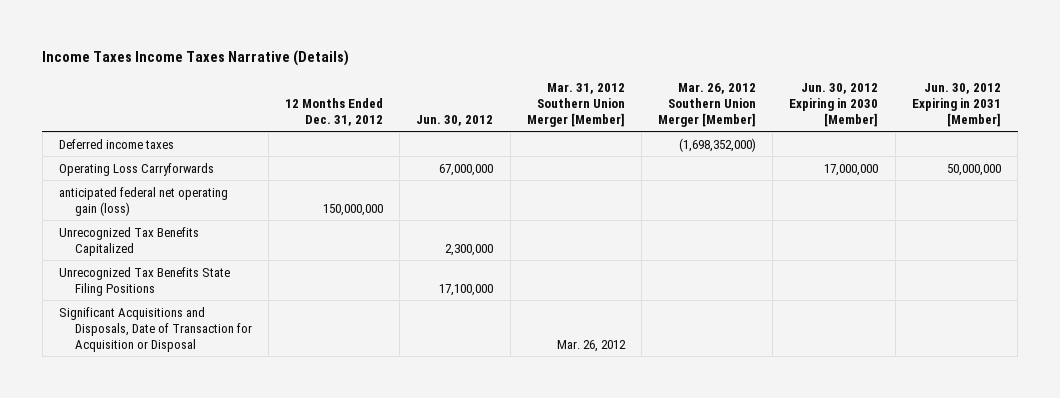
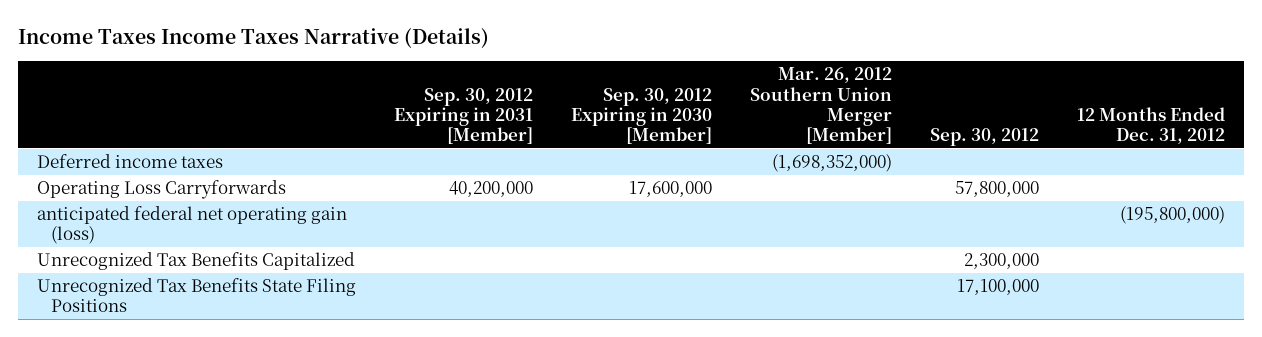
- | 12 Months Ended Dec. 31, 2012 | Jun. 30, 2012 | Mar. 31, 2012 Southern Union Merger [Member] | Mar. 26, 2012 Southern Union Merger [Member] | Jun. 30, 2012 Expiring in 2030 [Member] | Jun. 30, 2012 Expiring in 2031 [Member]
+ | Sep. 30, 2012 Expiring in 2031 [Member] | Sep. 30, 2012 Expiring in 2030 [Member] | Mar. 26, 2012 Southern Union Merger [Member] | Sep. 30, 2012 | 12 Months Ended Dec. 31, 2012
- anticipated federal net operating gain (loss) | 150,000,000 | | | | |
+ anticipated federal net operating gain (loss) | | | | | (195,800,000)
- Significant Acquisitions and Disposals, Date of Transaction for Acquisition or Disposal | | | Mar. 26, 2012 | | |

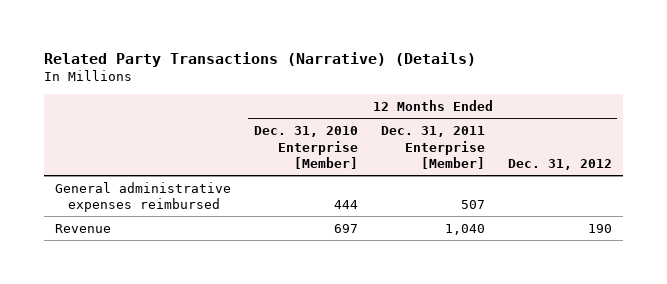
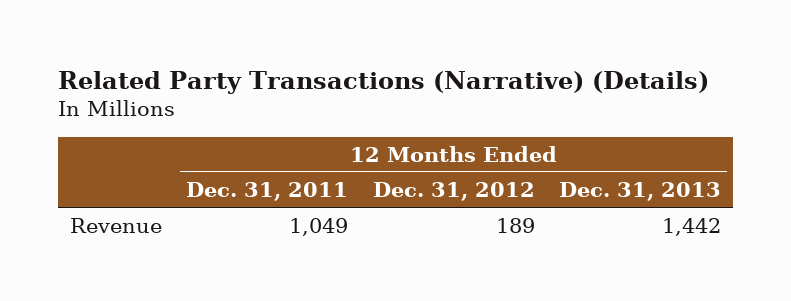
- | 12 Months Ended Dec. 31, 2010 Enterprise [Member] | 12 Months Ended Dec. 31, 2011 Enterprise [Member] | 12 Months Ended Dec. 31, 2012
+ | 12 Months Ended Dec. 31, 2011 | 12 Months Ended Dec. 31, 2012 | 12 Months Ended Dec. 31, 2013
- General administrative expenses reimbursed | 444 | 507 |
- Revenue | 697 | 1,040 | 190
+ Revenue | 1,049 | 189 | 1,442

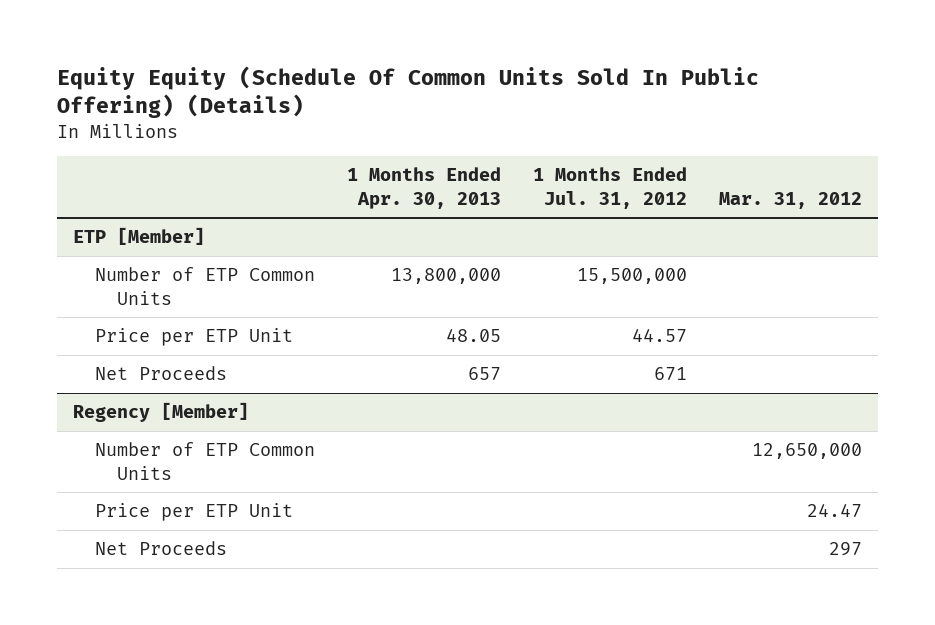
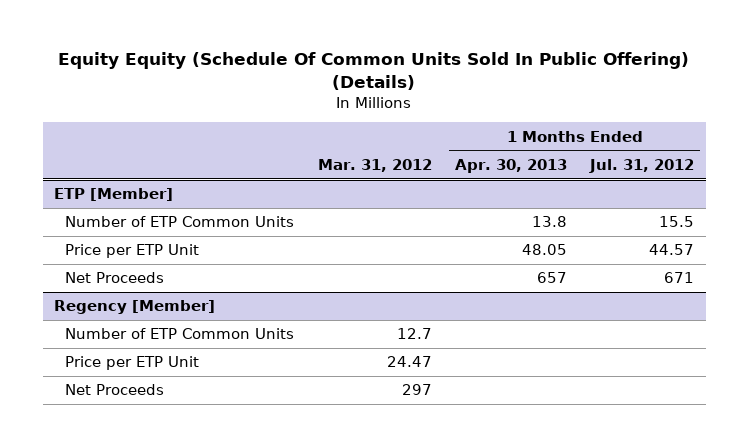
- | 1 Months Ended Apr. 30, 2013 | 1 Months Ended Jul. 31, 2012 | Mar. 31, 2012
+ | Mar. 31, 2012 | 1 Months Ended Apr. 30, 2013 | 1 Months Ended Jul. 31, 2012
@ ETP [Member]
- Number of ETP Common Units | 13,800,000 | 15,500,000 |
+ Number of ETP Common Units | | 13.8 | 15.5
@ Regency [Member]
- Number of ETP Common Units | | | 12,650,000
+ Number of ETP Common Units | 12.7 | |

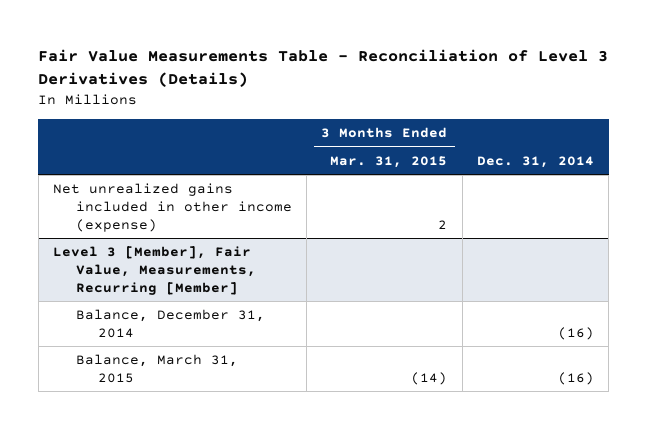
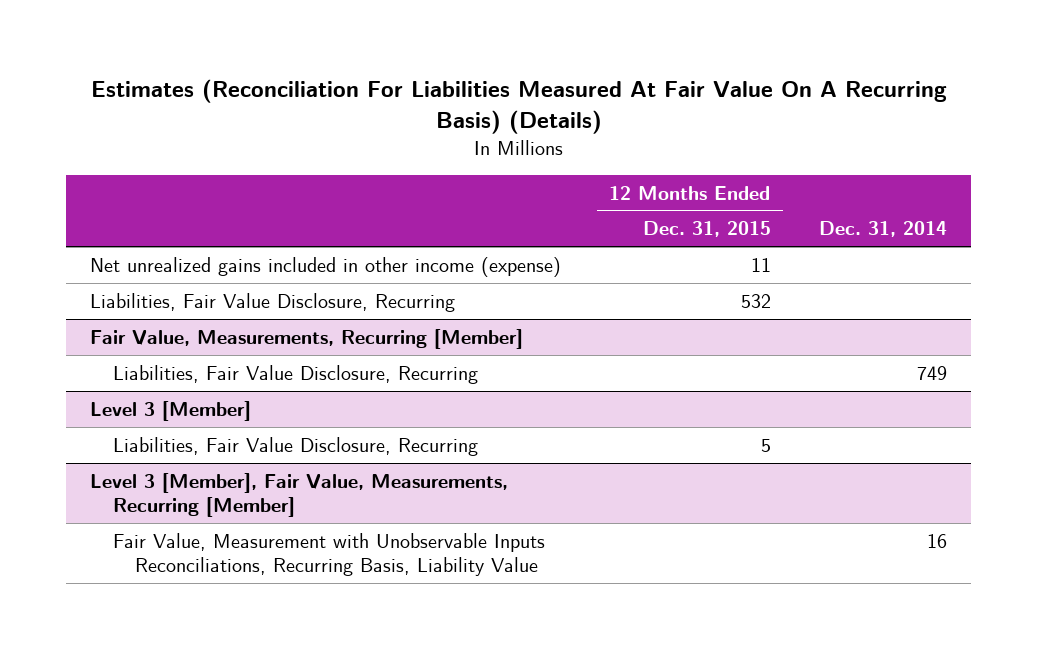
- Fair Value Measurements Table - Reconciliation of Level 3 Derivatives (Details)
+ Estimates (Reconciliation For Liabilities Measured At Fair Value On A Recurring Basis) (Details)
- | 3 Months Ended Mar. 31, 2015 | Dec. 31, 2014
+ | 12 Months Ended Dec. 31, 2015 | Dec. 31, 2014
+ Liabilities, Fair Value Disclosure, Recurring | 532 |
+ Fair Value, Measurements, Recurring [Member]
+ Liabilities, Fair Value Disclosure, Recurring | | 749
+ Level 3 [Member]
+ Liabilities, Fair Value Disclosure, Recurring | 5 |
@ Level 3 [Member], Fair Value, Measurements, Recurring [Member]
- Balance, December 31, 2014 | | (16)
- Balance, March 31, 2015 | (14) | (16)
+ Fair Value, Measurement with Unobservable Inputs Reconciliations, Recurring Basis, Liability Value | | 16

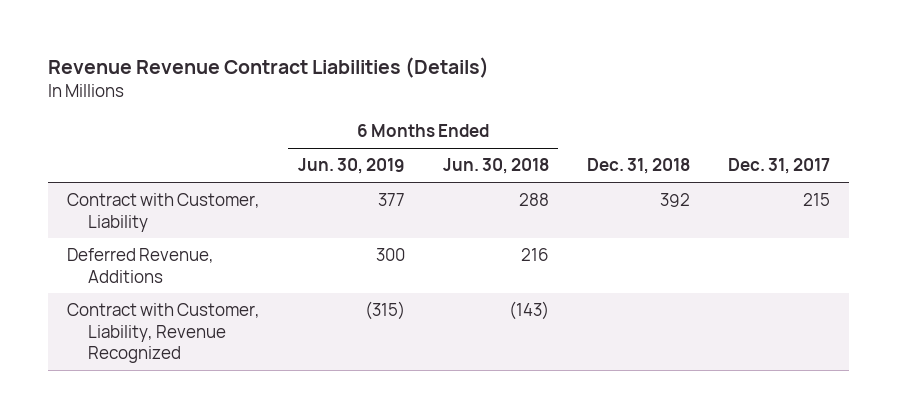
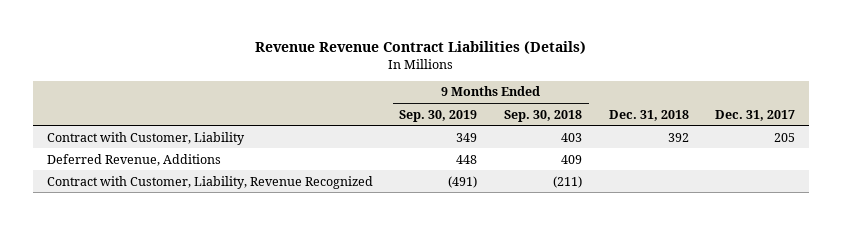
- | 6 Months Ended Jun. 30, 2019 | 6 Months Ended Jun. 30, 2018 | Dec. 31, 2018 | Dec. 31, 2017
+ | 9 Months Ended Sep. 30, 2019 | 9 Months Ended Sep. 30, 2018 | Dec. 31, 2018 | Dec. 31, 2017
- Contract with Customer, Liability | 377 | 288 | 392 | 215
+ Contract with Customer, Liability | 349 | 403 | 392 | 205

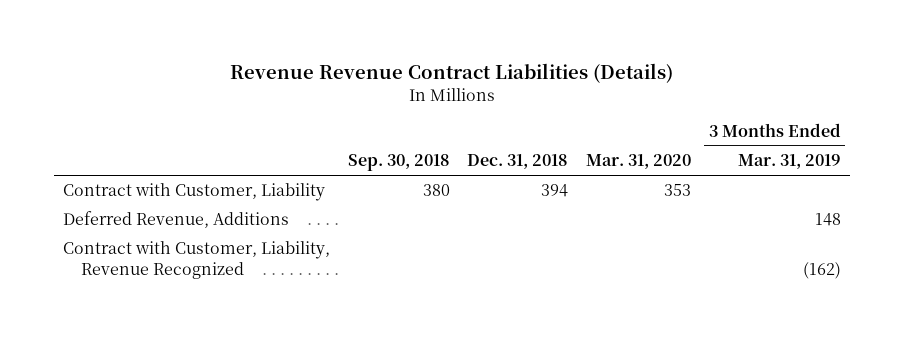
- | 9 Months Ended Sep. 30, 2019 | 9 Months Ended Sep. 30, 2018 | Dec. 31, 2018 | Dec. 31, 2017
+ | Sep. 30, 2018 | Dec. 31, 2018 | Mar. 31, 2020 | 3 Months Ended Mar. 31, 2019
- Contract with Customer, Liability | 349 | 403 | 392 | 205
+ Contract with Customer, Liability | 380 | 394 | 353 |

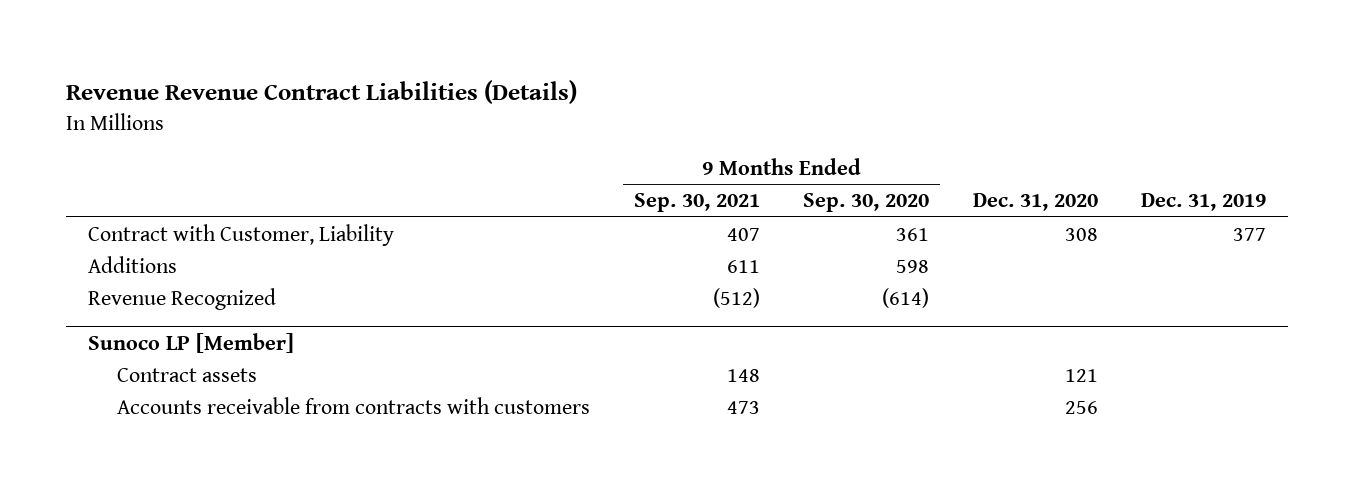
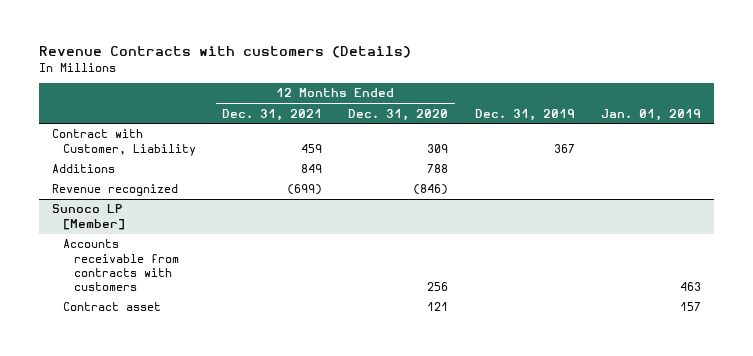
- Revenue Revenue Contract Liabilities (Details)
+ Revenue Contracts with customers (Details)
- | 9 Months Ended Sep. 30, 2021 | 9 Months Ended Sep. 30, 2020 | Dec. 31, 2020 | Dec. 31, 2019
+ | 12 Months Ended Dec. 31, 2021 | 12 Months Ended Dec. 31, 2020 | Dec. 31, 2019 | Jan. 01, 2019
- Contract with Customer, Liability | 407 | 361 | 308 | 377
+ Contract with Customer, Liability | 459 | 309 | 367 |
- Revenue Recognized | (512) | (614) | |
+ Revenue recognized | (699) | (846) | |
@ Sunoco LP [Member]
- Contract assets | 148 | | 121 |
+ Contract asset | | 121 | | 157

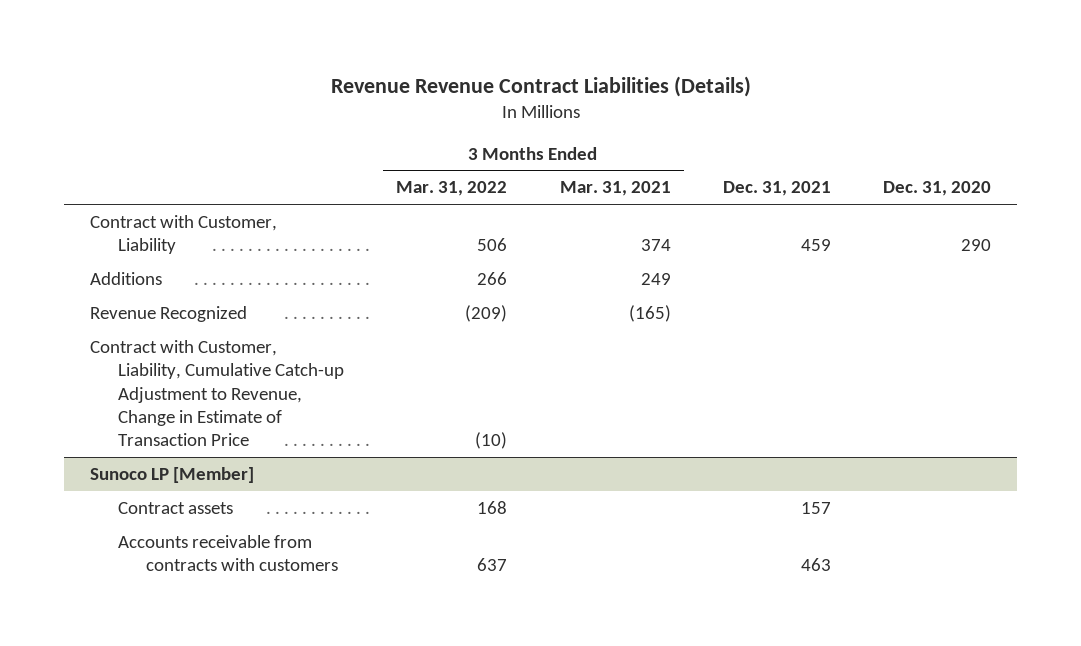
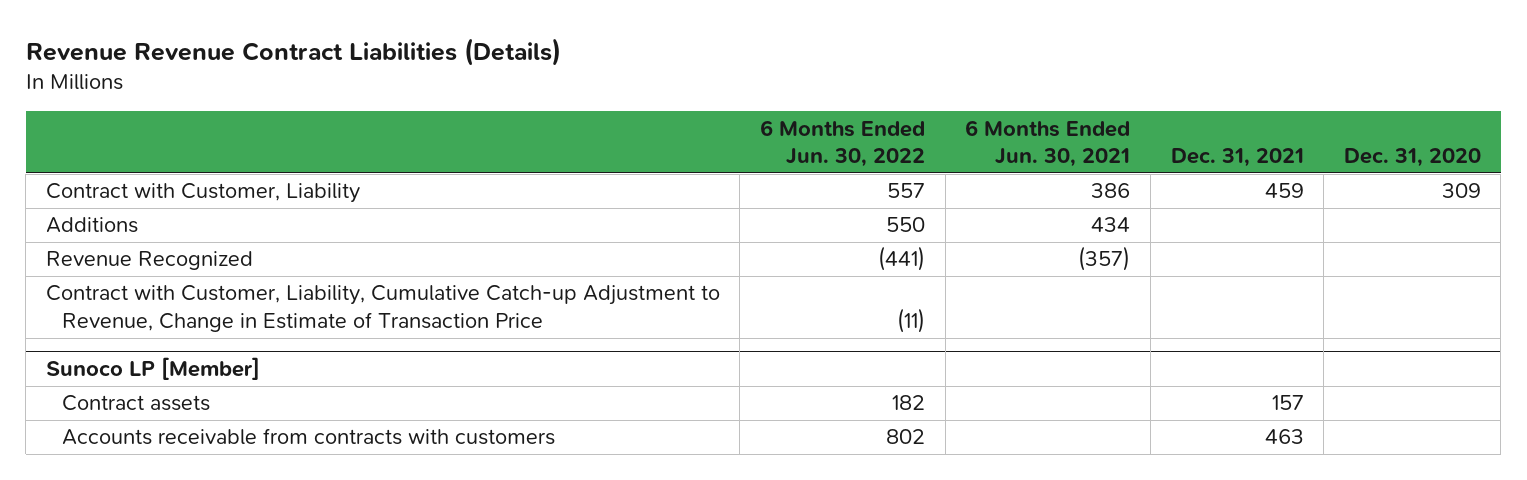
- | 3 Months Ended Mar. 31, 2022 | 3 Months Ended Mar. 31, 2021 | Dec. 31, 2021 | Dec. 31, 2020
+ | 6 Months Ended Jun. 30, 2022 | 6 Months Ended Jun. 30, 2021 | Dec. 31, 2021 | Dec. 31, 2020
- Contract with Customer, Liability | 506 | 374 | 459 | 290
+ Contract with Customer, Liability | 557 | 386 | 459 | 309

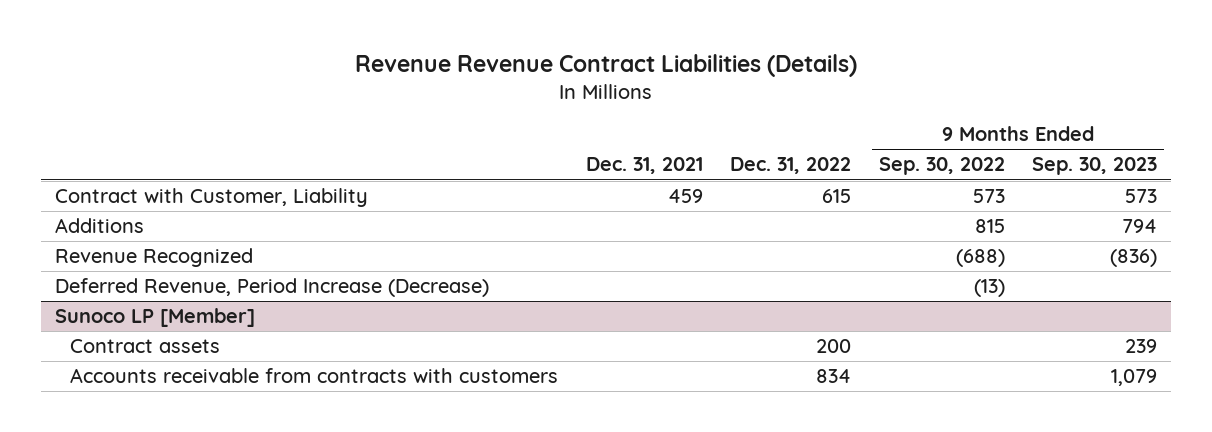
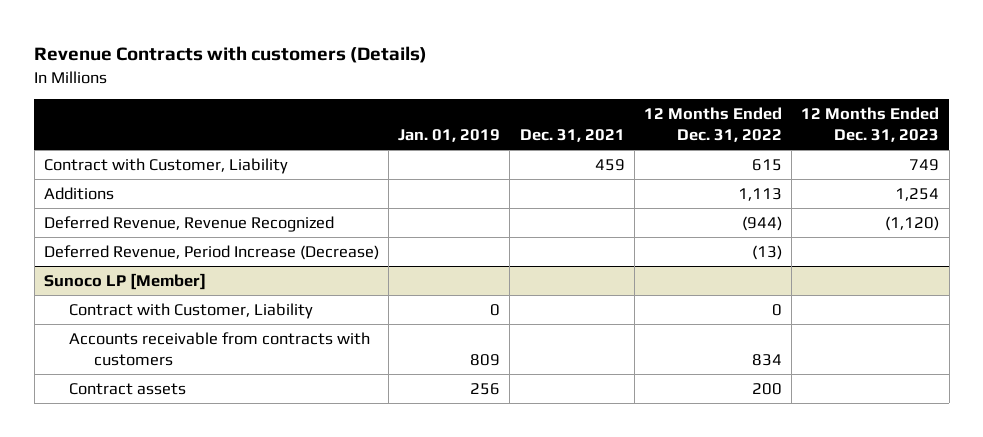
- Revenue Revenue Contract Liabilities (Details)
+ Revenue Contracts with customers (Details)
- | Dec. 31, 2021 | Dec. 31, 2022 | 9 Months Ended Sep. 30, 2022 | 9 Months Ended Sep. 30, 2023
+ | Jan. 01, 2019 | Dec. 31, 2021 | 12 Months Ended Dec. 31, 2022 | 12 Months Ended Dec. 31, 2023
- Revenue Recognized | | | (688) | (836)
+ Deferred Revenue, Revenue Recognized | | | (944) | (1,120)
@ Sunoco LP [Member]
+ Contract with Customer, Liability | 0 | | 0 |
moved down: Contract assets | 256 | | 200 |

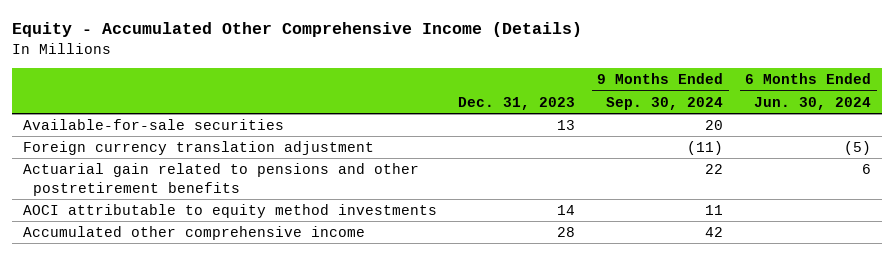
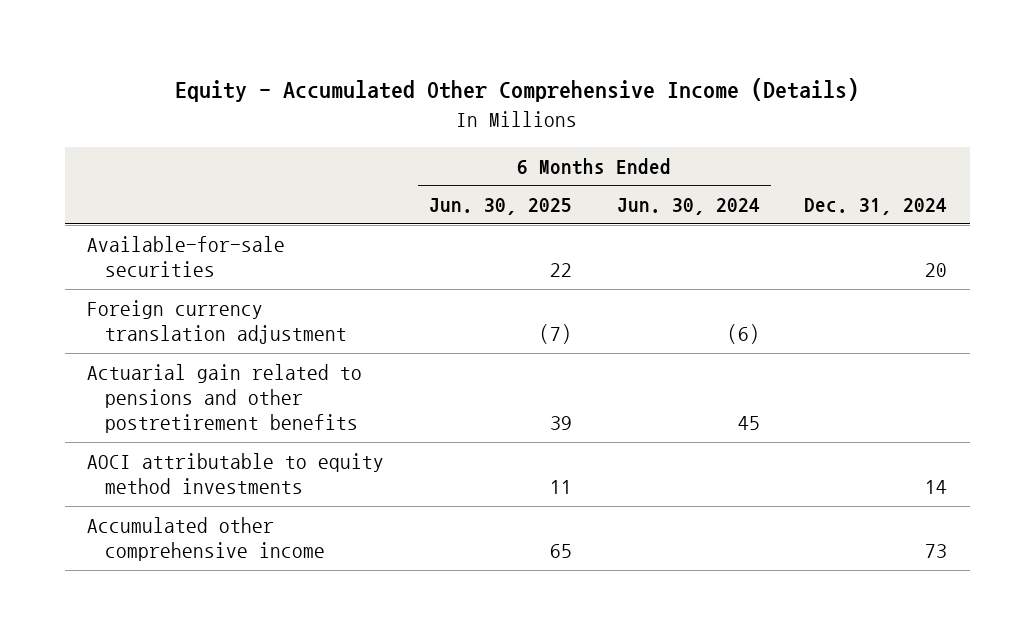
- | Dec. 31, 2023 | 9 Months Ended Sep. 30, 2024 | 6 Months Ended Jun. 30, 2024
+ | 6 Months Ended Jun. 30, 2025 | 6 Months Ended Jun. 30, 2024 | Dec. 31, 2024
- Foreign currency translation adjustment | | (11) | (5)
- Actuarial gain related to pensions and other postretirement benefits | | 22 | 6
+ Foreign currency translation adjustment | (7) | (6) |
+ Actuarial gain related to pensions and other postretirement benefits | 39 | 45 |

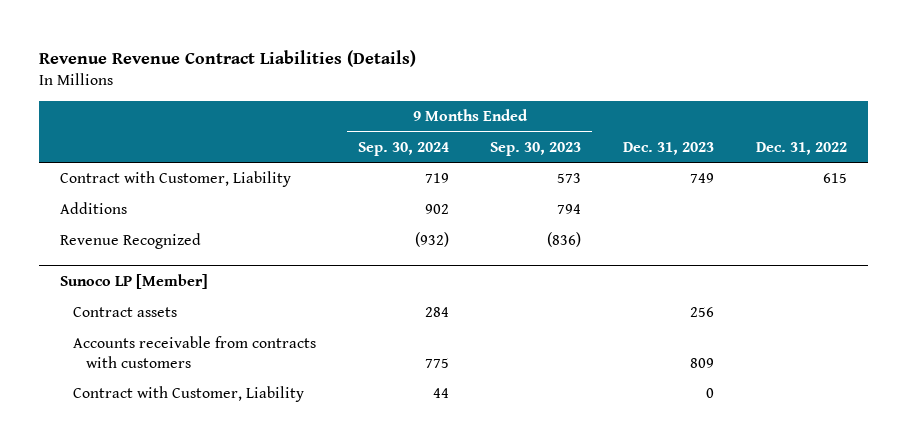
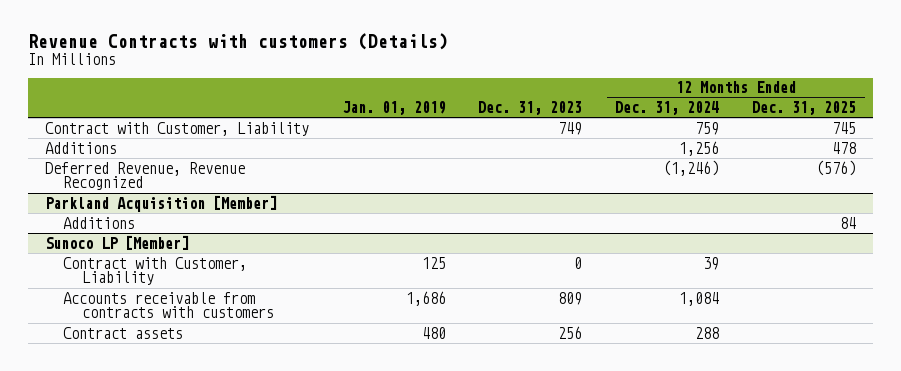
- Revenue Revenue Contract Liabilities (Details)
+ Revenue Contracts with customers (Details)
- | 9 Months Ended Sep. 30, 2024 | 9 Months Ended Sep. 30, 2023 | Dec. 31, 2023 | Dec. 31, 2022
+ | Jan. 01, 2019 | Dec. 31, 2023 | 12 Months Ended Dec. 31, 2024 | 12 Months Ended Dec. 31, 2025
- Revenue Recognized | (932) | (836) | |
+ Deferred Revenue, Revenue Recognized | | | (1,246) | (576)
+ Parkland Acquisition [Member]
+ Additions | | | | 84
@ Sunoco LP [Member]
moved down: Accounts receivable from contracts with customers | 1,686 | 809 | 1,084 |
moved down: Contract assets | 480 | 256 | 288 |

